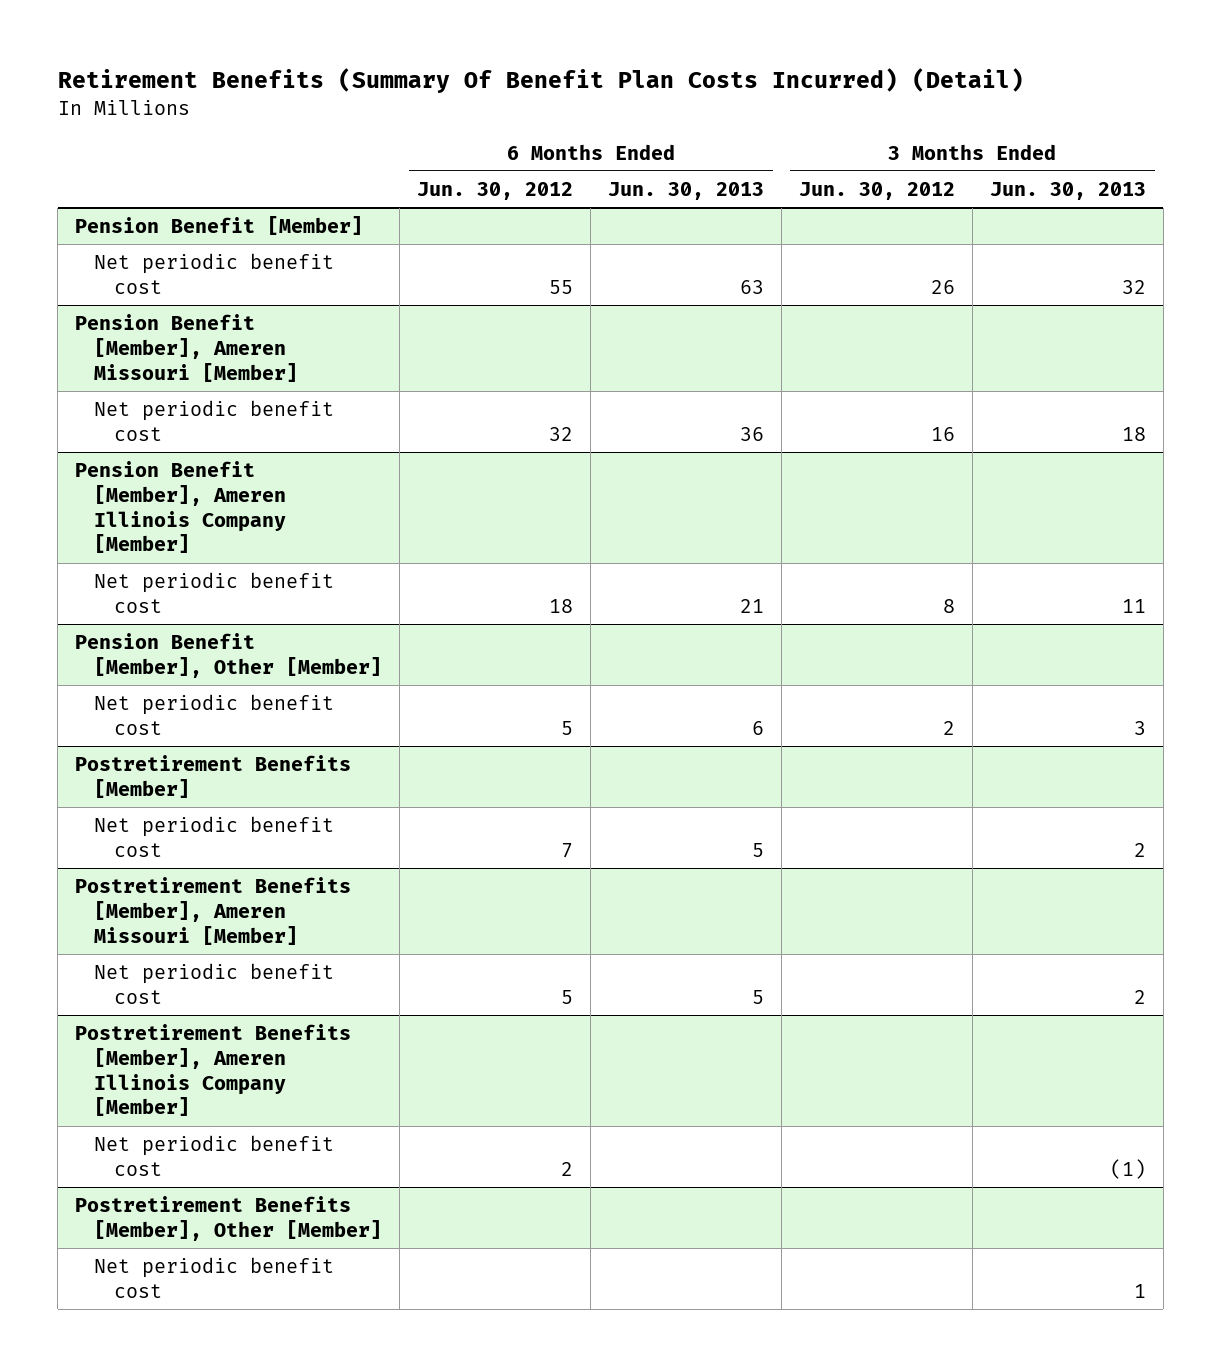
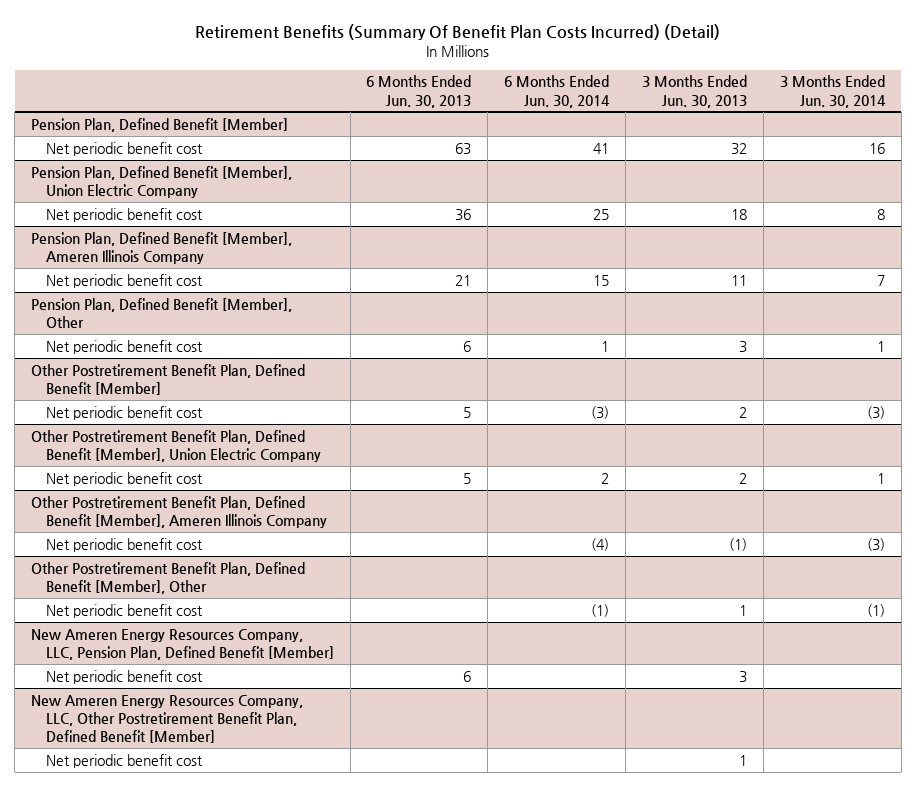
- | 6 Months Ended Jun. 30, 2012 | 6 Months Ended Jun. 30, 2013 | 3 Months Ended Jun. 30, 2012 | 3 Months Ended Jun. 30, 2013
+ | 6 Months Ended Jun. 30, 2013 | 6 Months Ended Jun. 30, 2014 | 3 Months Ended Jun. 30, 2013 | 3 Months Ended Jun. 30, 2014
- Pension Benefit [Member]
+ Pension Plan, Defined Benefit [Member]
- Pension Benefit [Member], Ameren Missouri [Member]
+ Pension Plan, Defined Benefit [Member], Union Electric Company
- Pension Benefit [Member], Ameren Illinois Company [Member]
+ Pension Plan, Defined Benefit [Member], Ameren Illinois Company
- Pension Benefit [Member], Other [Member]
+ Pension Plan, Defined Benefit [Member], Other
- Postretirement Benefits [Member]
+ Other Postretirement Benefit Plan, Defined Benefit [Member]
- Postretirement Benefits [Member], Ameren Missouri [Member]
+ Other Postretirement Benefit Plan, Defined Benefit [Member], Union Electric Company
- Postretirement Benefits [Member], Ameren Illinois Company [Member]
+ Other Postretirement Benefit Plan, Defined Benefit [Member], Ameren Illinois Company
- Postretirement Benefits [Member], Other [Member]
+ Other Postretirement Benefit Plan, Defined Benefit [Member], Other
+ New Ameren Energy Resources Company, LLC, Pension Plan, Defined Benefit [Member]
+ Net periodic benefit cost | 6 | | 3 |
+ New Ameren Energy Resources Company, LLC, Other Postretirement Benefit Plan, Defined Benefit [Member]
+ Net periodic benefit cost | | | 1 |

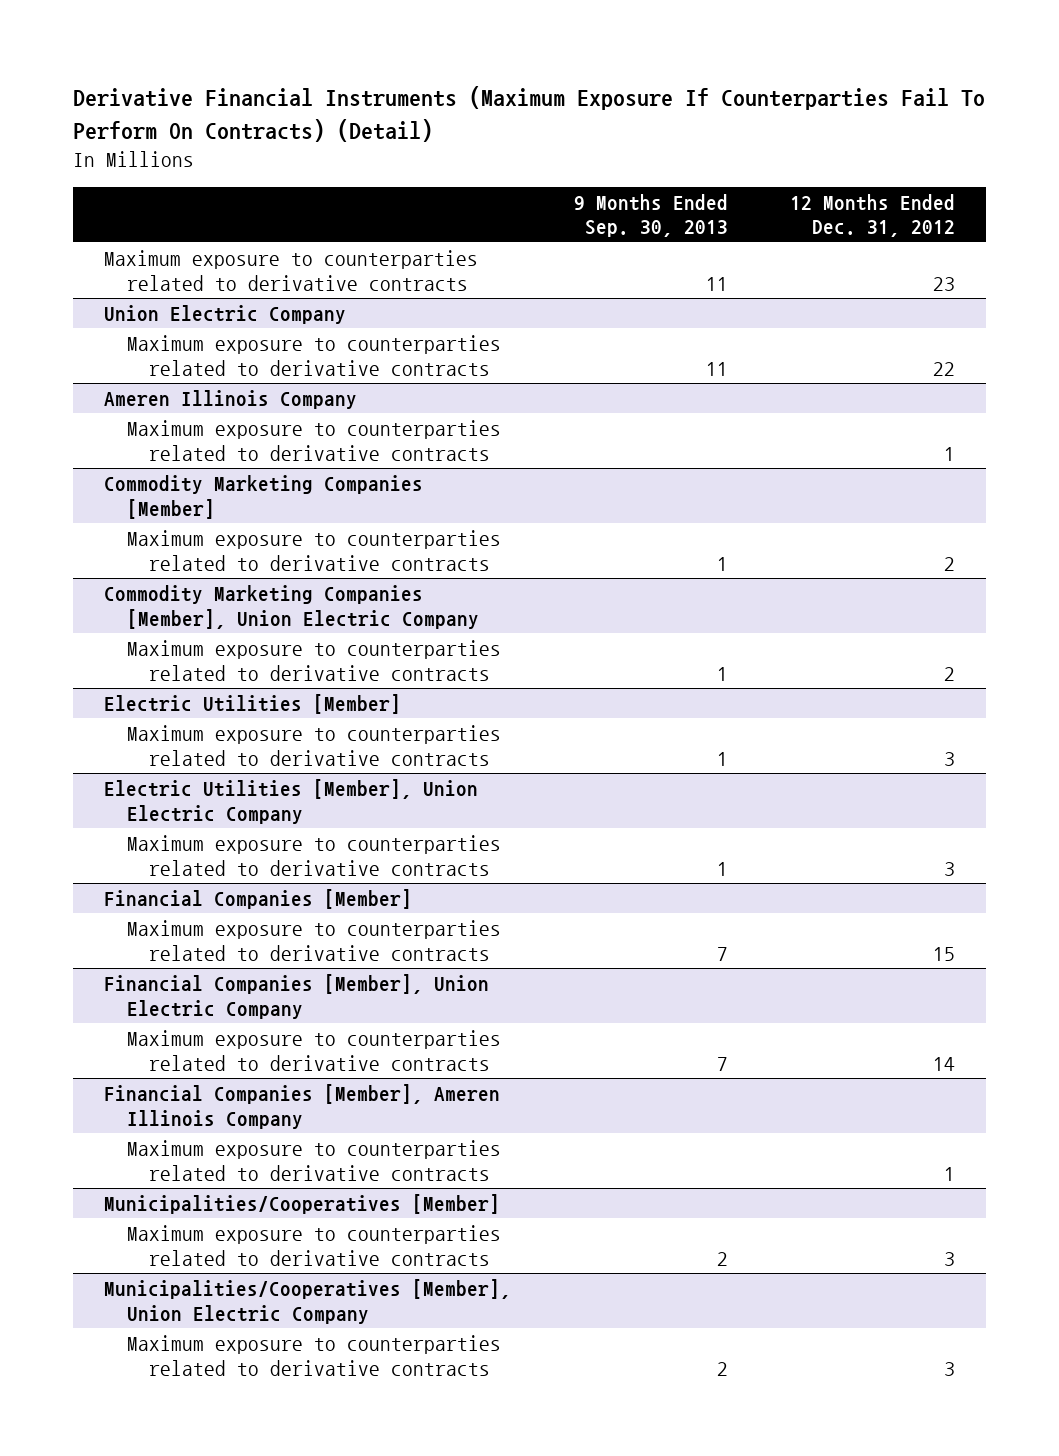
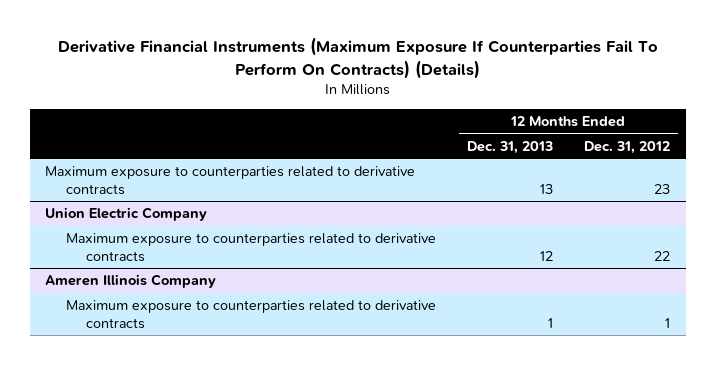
- Derivative Financial Instruments (Maximum Exposure If Counterparties Fail To Perform On Contracts) (Detail)
+ Derivative Financial Instruments (Maximum Exposure If Counterparties Fail To Perform On Contracts) (Details)
- | 9 Months Ended Sep. 30, 2013 | 12 Months Ended Dec. 31, 2012
+ | 12 Months Ended Dec. 31, 2013 | 12 Months Ended Dec. 31, 2012
- Commodity Marketing Companies [Member]
- Maximum exposure to counterparties related to derivative contracts | 1 | 2
- Commodity Marketing Companies [Member], Union Electric Company
- Maximum exposure to counterparties related to derivative contracts | 1 | 2
- Electric Utilities [Member]
- Maximum exposure to counterparties related to derivative contracts | 1 | 3
- Electric Utilities [Member], Union Electric Company
- Maximum exposure to counterparties related to derivative contracts | 1 | 3
- Financial Companies [Member]
- Maximum exposure to counterparties related to derivative contracts | 7 | 15
- Financial Companies [Member], Union Electric Company
- Maximum exposure to counterparties related to derivative contracts | 7 | 14
- Financial Companies [Member], Ameren Illinois Company
- Maximum exposure to counterparties related to derivative contracts | | 1
- Municipalities/Cooperatives [Member]
- Maximum exposure to counterparties related to derivative contracts | 2 | 3
- Municipalities/Cooperatives [Member], Union Electric Company
- Maximum exposure to counterparties related to derivative contracts | 2 | 3

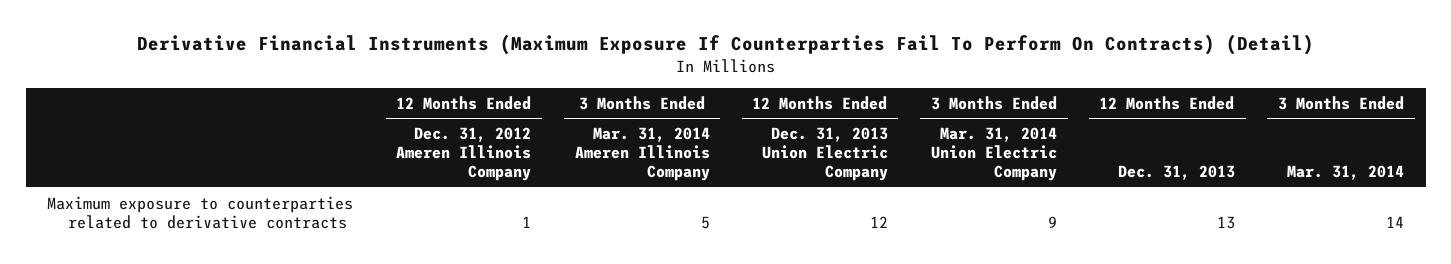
- Derivative Financial Instruments (Maximum Exposure If Counterparties Fail To Perform On Contracts) (Details)
+ Derivative Financial Instruments (Maximum Exposure If Counterparties Fail To Perform On Contracts) (Detail)
- | 12 Months Ended Dec. 31, 2013 | 12 Months Ended Dec. 31, 2012
+ | 12 Months Ended Dec. 31, 2012 Ameren Illinois Company | 3 Months Ended Mar. 31, 2014 Ameren Illinois Company | 12 Months Ended Dec. 31, 2013 Union Electric Company | 3 Months Ended Mar. 31, 2014 Union Electric Company | 12 Months Ended Dec. 31, 2013 | 3 Months Ended Mar. 31, 2014
- Union Electric Company
- Maximum exposure to counterparties related to derivative contracts | 12 | 22
- Ameren Illinois Company
- Maximum exposure to counterparties related to derivative contracts | 1 | 1

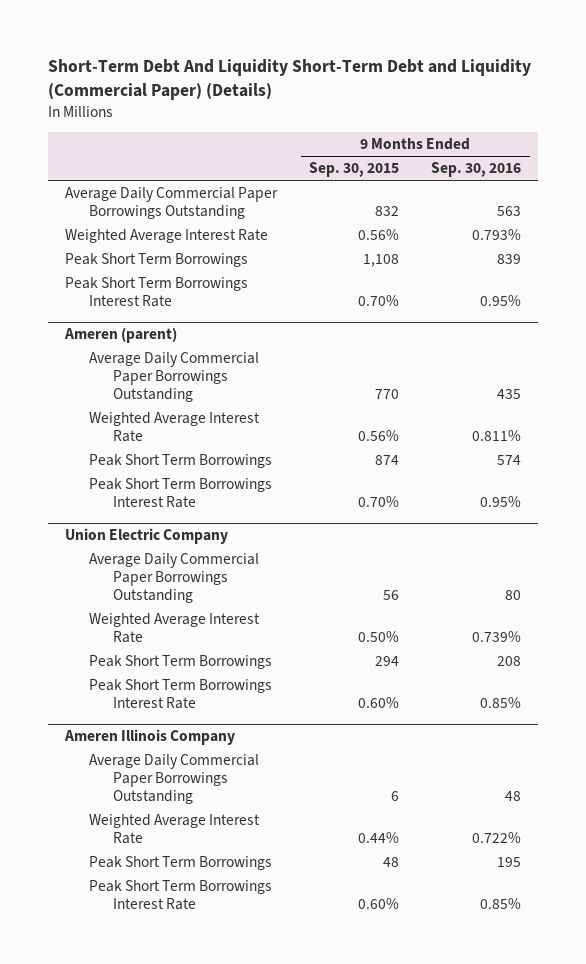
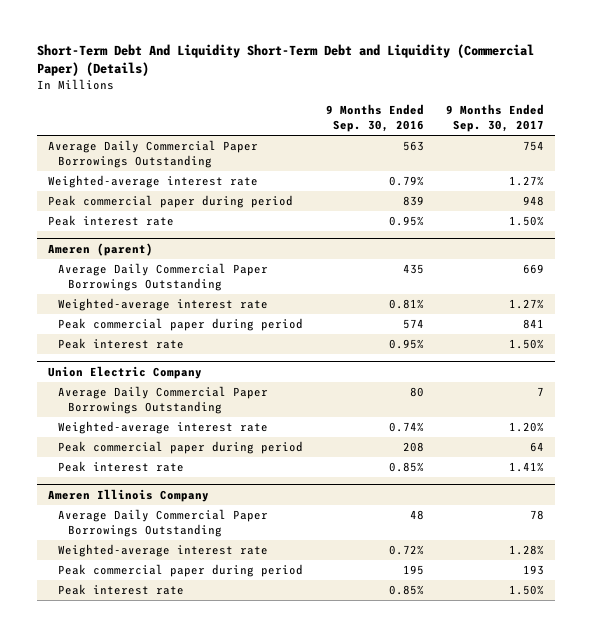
- | 9 Months Ended Sep. 30, 2015 | 9 Months Ended Sep. 30, 2016
+ | 9 Months Ended Sep. 30, 2016 | 9 Months Ended Sep. 30, 2017
- Weighted Average Interest Rate | 0.56% | 0.793%
- Peak Short Term Borrowings | 1,108 | 839
- Peak Short Term Borrowings Interest Rate | 0.70% | 0.95%
+ Weighted-average interest rate | 0.79% | 1.27%
+ Peak commercial paper during period | 839 | 948
+ Peak interest rate | 0.95% | 1.50%
@ Ameren (parent)
- Weighted Average Interest Rate | 0.56% | 0.811%
- Peak Short Term Borrowings | 874 | 574
- Peak Short Term Borrowings Interest Rate | 0.70% | 0.95%
+ Weighted-average interest rate | 0.81% | 1.27%
+ Peak commercial paper during period | 574 | 841
+ Peak interest rate | 0.95% | 1.50%
@ Union Electric Company
- Weighted Average Interest Rate | 0.50% | 0.739%
- Peak Short Term Borrowings | 294 | 208
- Peak Short Term Borrowings Interest Rate | 0.60% | 0.85%
+ Weighted-average interest rate | 0.74% | 1.20%
+ Peak commercial paper during period | 208 | 64
+ Peak interest rate | 0.85% | 1.41%
@ Ameren Illinois Company
- Weighted Average Interest Rate | 0.44% | 0.722%
- Peak Short Term Borrowings | 48 | 195
- Peak Short Term Borrowings Interest Rate | 0.60% | 0.85%
+ Weighted-average interest rate | 0.72% | 1.28%
+ Peak commercial paper during period | 195 | 193
+ Peak interest rate | 0.85% | 1.50%

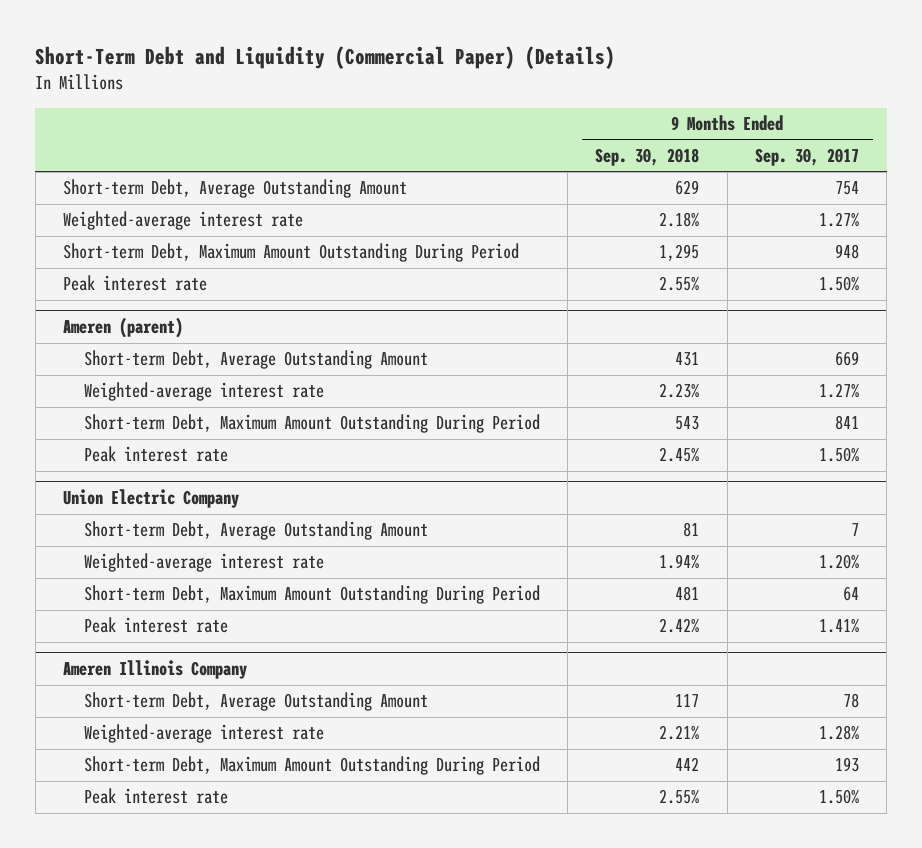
- Short-Term Debt And Liquidity Short-Term Debt and Liquidity (Commercial Paper) (Details)
+ Short-Term Debt and Liquidity (Commercial Paper) (Details)
- | 9 Months Ended Sep. 30, 2016 | 9 Months Ended Sep. 30, 2017
+ | 9 Months Ended Sep. 30, 2018 | 9 Months Ended Sep. 30, 2017
- Average Daily Commercial Paper Borrowings Outstanding | 563 | 754
+ Short-term Debt, Average Outstanding Amount | 629 | 754
- Peak commercial paper during period | 839 | 948
+ Short-term Debt, Maximum Amount Outstanding During Period | 1,295 | 948
@ Ameren (parent)
- Average Daily Commercial Paper Borrowings Outstanding | 435 | 669
+ Short-term Debt, Average Outstanding Amount | 431 | 669
- Peak commercial paper during period | 574 | 841
+ Short-term Debt, Maximum Amount Outstanding During Period | 543 | 841
@ Union Electric Company
- Average Daily Commercial Paper Borrowings Outstanding | 80 | 7
+ Short-term Debt, Average Outstanding Amount | 81 | 7
- Peak commercial paper during period | 208 | 64
+ Short-term Debt, Maximum Amount Outstanding During Period | 481 | 64
@ Ameren Illinois Company
- Average Daily Commercial Paper Borrowings Outstanding | 48 | 78
+ Short-term Debt, Average Outstanding Amount | 117 | 78
- Peak commercial paper during period | 195 | 193
+ Short-term Debt, Maximum Amount Outstanding During Period | 442 | 193

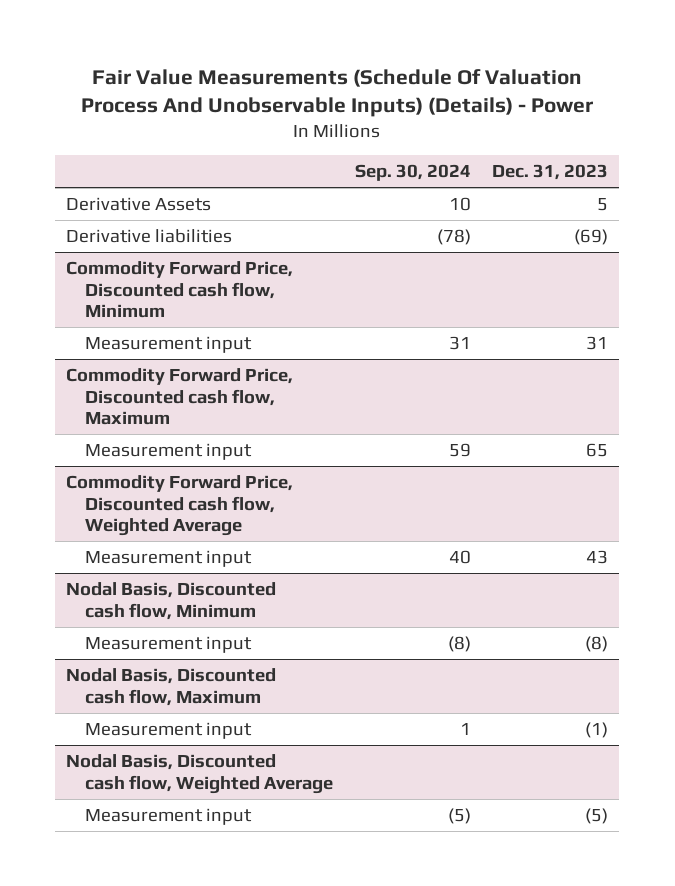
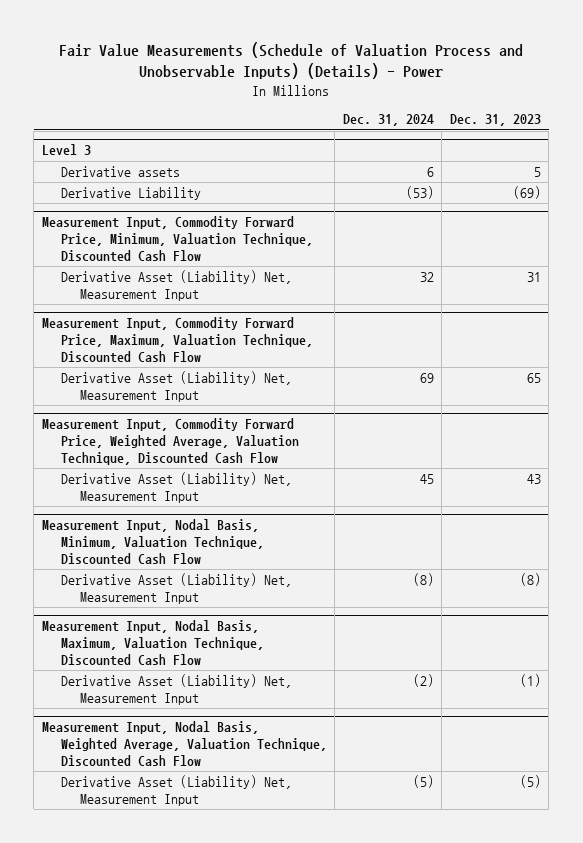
- Fair Value Measurements (Schedule Of Valuation Process And Unobservable Inputs) (Details) - Power
+ Fair Value Measurements (Schedule of Valuation Process and Unobservable Inputs) (Details) - Power
- | Sep. 30, 2024 | Dec. 31, 2023
+ | Dec. 31, 2024 | Dec. 31, 2023
- Derivative Assets | 10 | 5
- Derivative liabilities | (78) | (69)
- Commodity Forward Price, Discounted cash flow, Minimum
- Measurement input | 31 | 31
- Commodity Forward Price, Discounted cash flow, Maximum
- Measurement input | 59 | 65
- Commodity Forward Price, Discounted cash flow, Weighted Average
- Measurement input | 40 | 43
- Nodal Basis, Discounted cash flow, Minimum
- Measurement input | (8) | (8)
- Nodal Basis, Discounted cash flow, Maximum
- Measurement input | 1 | (1)
- Nodal Basis, Discounted cash flow, Weighted Average
- Measurement input | (5) | (5)
+ Level 3
+ Derivative assets | 6 | 5
+ Derivative Liability | (53) | (69)
+ Measurement Input, Commodity Forward Price, Minimum, Valuation Technique, Discounted Cash Flow
+ Derivative Asset (Liability) Net, Measurement Input | 32 | 31
+ Measurement Input, Commodity Forward Price, Maximum, Valuation Technique, Discounted Cash Flow
+ Derivative Asset (Liability) Net, Measurement Input | 69 | 65
+ Measurement Input, Commodity Forward Price, Weighted Average, Valuation Technique, Discounted Cash Flow
+ Derivative Asset (Liability) Net, Measurement Input | 45 | 43
+ Measurement Input, Nodal Basis, Minimum, Valuation Technique, Discounted Cash Flow
+ Derivative Asset (Liability) Net, Measurement Input | (8) | (8)
+ Measurement Input, Nodal Basis, Maximum, Valuation Technique, Discounted Cash Flow
+ Derivative Asset (Liability) Net, Measurement Input | (2) | (1)
+ Measurement Input, Nodal Basis, Weighted Average, Valuation Technique, Discounted Cash Flow
+ Derivative Asset (Liability) Net, Measurement Input | (5) | (5)

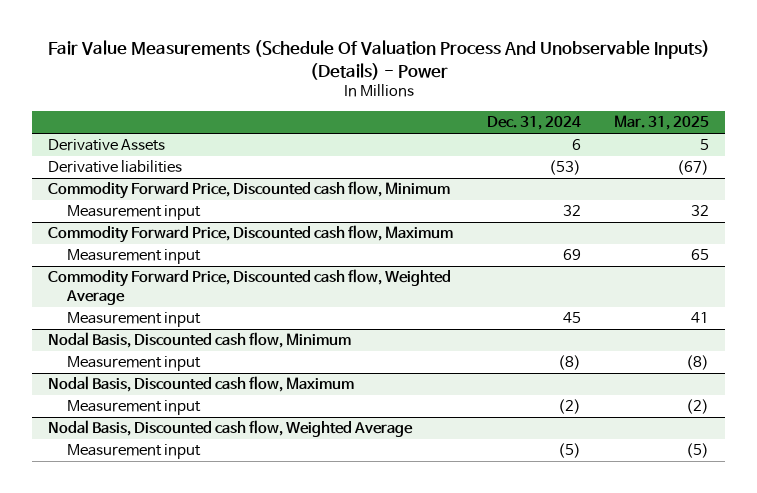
- Fair Value Measurements (Schedule of Valuation Process and Unobservable Inputs) (Details) - Power
+ Fair Value Measurements (Schedule Of Valuation Process And Unobservable Inputs) (Details) - Power
- | Dec. 31, 2024 | Dec. 31, 2023
+ | Dec. 31, 2024 | Mar. 31, 2025
- Level 3
- Derivative assets | 6 | 5
- Derivative Liability | (53) | (69)
- Measurement Input, Commodity Forward Price, Minimum, Valuation Technique, Discounted Cash Flow
- Derivative Asset (Liability) Net, Measurement Input | 32 | 31
- Measurement Input, Commodity Forward Price, Maximum, Valuation Technique, Discounted Cash Flow
- Derivative Asset (Liability) Net, Measurement Input | 69 | 65
- Measurement Input, Commodity Forward Price, Weighted Average, Valuation Technique, Discounted Cash Flow
- Derivative Asset (Liability) Net, Measurement Input | 45 | 43
- Measurement Input, Nodal Basis, Minimum, Valuation Technique, Discounted Cash Flow
- Derivative Asset (Liability) Net, Measurement Input | (8) | (8)
- Measurement Input, Nodal Basis, Maximum, Valuation Technique, Discounted Cash Flow
- Derivative Asset (Liability) Net, Measurement Input | (2) | (1)
- Measurement Input, Nodal Basis, Weighted Average, Valuation Technique, Discounted Cash Flow
- Derivative Asset (Liability) Net, Measurement Input | (5) | (5)
+ Derivative Assets | 6 | 5
+ Derivative liabilities | (53) | (67)
+ Commodity Forward Price, Discounted cash flow, Minimum
+ Measurement input | 32 | 32
+ Commodity Forward Price, Discounted cash flow, Maximum
+ Measurement input | 69 | 65
+ Commodity Forward Price, Discounted cash flow, Weighted Average
+ Measurement input | 45 | 41
+ Nodal Basis, Discounted cash flow, Minimum
+ Measurement input | (8) | (8)
+ Nodal Basis, Discounted cash flow, Maximum
+ Measurement input | (2) | (2)
+ Nodal Basis, Discounted cash flow, Weighted Average
+ Measurement input | (5) | (5)

